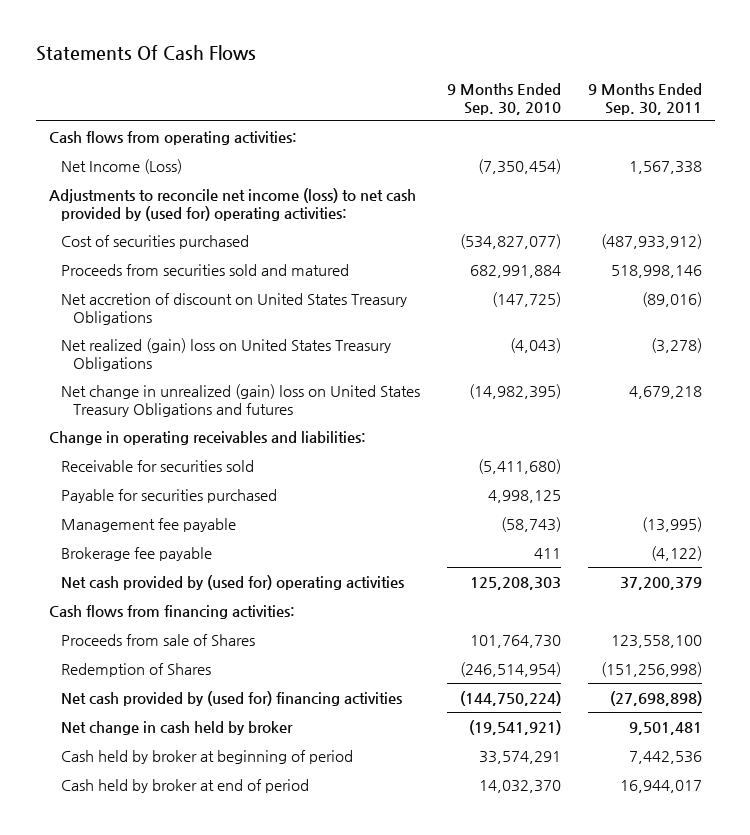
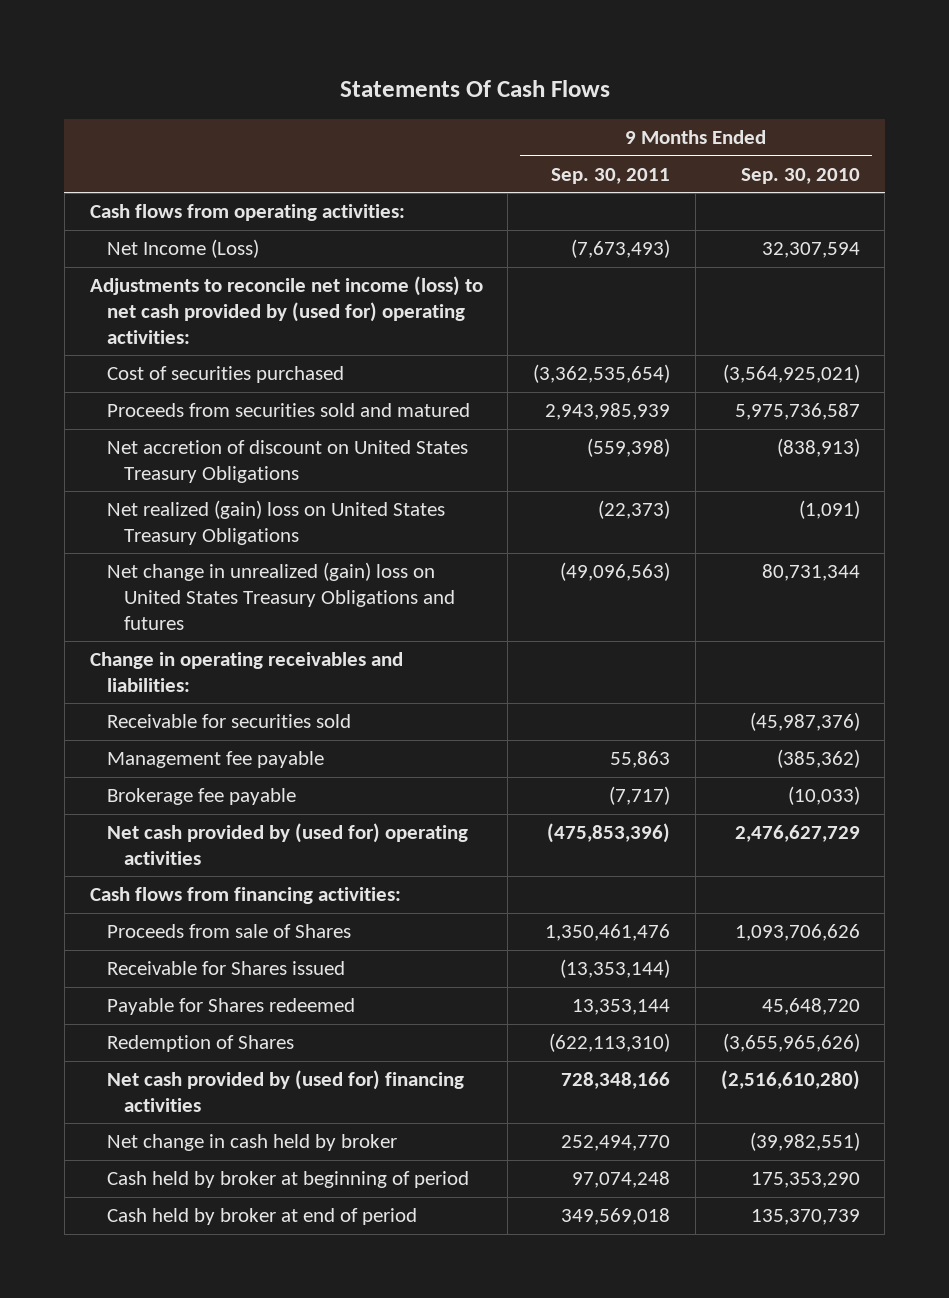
- | 9 Months Ended Sep. 30, 2010 | 9 Months Ended Sep. 30, 2011
+ | 9 Months Ended Sep. 30, 2011 | 9 Months Ended Sep. 30, 2010
- Net Income (Loss) | (7,350,454) | 1,567,338
+ Net Income (Loss) | (7,673,493) | 32,307,594
- Cost of securities purchased | (534,827,077) | (487,933,912)
- Proceeds from securities sold and matured | 682,991,884 | 518,998,146
- Net accretion of discount on United States Treasury Obligations | (147,725) | (89,016)
- Net realized (gain) loss on United States Treasury Obligations | (4,043) | (3,278)
- Net change in unrealized (gain) loss on United States Treasury Obligations and futures | (14,982,395) | 4,679,218
+ Cost of securities purchased | (3,362,535,654) | (3,564,925,021)
+ Proceeds from securities sold and matured | 2,943,985,939 | 5,975,736,587
+ Net accretion of discount on United States Treasury Obligations | (559,398) | (838,913)
+ Net realized (gain) loss on United States Treasury Obligations | (22,373) | (1,091)
+ Net change in unrealized (gain) loss on United States Treasury Obligations and futures | (49,096,563) | 80,731,344
- Receivable for securities sold | (5,411,680) |
- Payable for securities purchased | 4,998,125 |
- Management fee payable | (58,743) | (13,995)
- Brokerage fee payable | 411 | (4,122)
- Net cash provided by (used for) operating activities | 125,208,303 | 37,200,379
+ Receivable for securities sold | | (45,987,376)
+ Management fee payable | 55,863 | (385,362)
+ Brokerage fee payable | (7,717) | (10,033)
+ Net cash provided by (used for) operating activities | (475,853,396) | 2,476,627,729
- Proceeds from sale of Shares | 101,764,730 | 123,558,100
- Redemption of Shares | (246,514,954) | (151,256,998)
- Net cash provided by (used for) financing activities | (144,750,224) | (27,698,898)
- Net change in cash held by broker | (19,541,921) | 9,501,481
- Cash held by broker at beginning of period | 33,574,291 | 7,442,536
- Cash held by broker at end of period | 14,032,370 | 16,944,017
+ Proceeds from sale of Shares | 1,350,461,476 | 1,093,706,626
+ Receivable for Shares issued | (13,353,144) |
+ Payable for Shares redeemed | 13,353,144 | 45,648,720
+ Redemption of Shares | (622,113,310) | (3,655,965,626)
+ Net cash provided by (used for) financing activities | 728,348,166 | (2,516,610,280)
+ Net change in cash held by broker | 252,494,770 | (39,982,551)
+ Cash held by broker at beginning of period | 97,074,248 | 175,353,290
+ Cash held by broker at end of period | 349,569,018 | 135,370,739

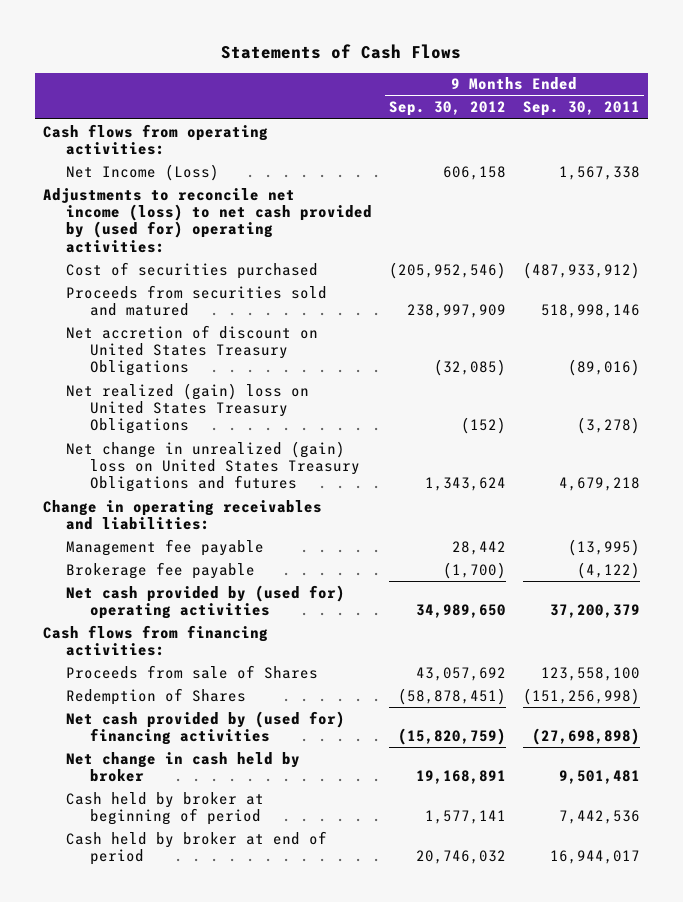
- Statements Of Cash Flows
+ Statements of Cash Flows
- | 9 Months Ended Sep. 30, 2011 | 9 Months Ended Sep. 30, 2010
+ | 9 Months Ended Sep. 30, 2012 | 9 Months Ended Sep. 30, 2011
- Net Income (Loss) | (7,673,493) | 32,307,594
+ Net Income (Loss) | 606,158 | 1,567,338
- Cost of securities purchased | (3,362,535,654) | (3,564,925,021)
- Proceeds from securities sold and matured | 2,943,985,939 | 5,975,736,587
- Net accretion of discount on United States Treasury Obligations | (559,398) | (838,913)
- Net realized (gain) loss on United States Treasury Obligations | (22,373) | (1,091)
- Net change in unrealized (gain) loss on United States Treasury Obligations and futures | (49,096,563) | 80,731,344
+ Cost of securities purchased | (205,952,546) | (487,933,912)
+ Proceeds from securities sold and matured | 238,997,909 | 518,998,146
+ Net accretion of discount on United States Treasury Obligations | (32,085) | (89,016)
+ Net realized (gain) loss on United States Treasury Obligations | (152) | (3,278)
+ Net change in unrealized (gain) loss on United States Treasury Obligations and futures | 1,343,624 | 4,679,218
- Receivable for securities sold | | (45,987,376)
- Management fee payable | 55,863 | (385,362)
- Brokerage fee payable | (7,717) | (10,033)
- Net cash provided by (used for) operating activities | (475,853,396) | 2,476,627,729
+ Management fee payable | 28,442 | (13,995)
+ Brokerage fee payable | (1,700) | (4,122)
+ Net cash provided by (used for) operating activities | 34,989,650 | 37,200,379
- Proceeds from sale of Shares | 1,350,461,476 | 1,093,706,626
- Receivable for Shares issued | (13,353,144) |
- Payable for Shares redeemed | 13,353,144 | 45,648,720
- Redemption of Shares | (622,113,310) | (3,655,965,626)
- Net cash provided by (used for) financing activities | 728,348,166 | (2,516,610,280)
- Net change in cash held by broker | 252,494,770 | (39,982,551)
- Cash held by broker at beginning of period | 97,074,248 | 175,353,290
- Cash held by broker at end of period | 349,569,018 | 135,370,739
+ Proceeds from sale of Shares | 43,057,692 | 123,558,100
+ Redemption of Shares | (58,878,451) | (151,256,998)
+ Net cash provided by (used for) financing activities | (15,820,759) | (27,698,898)
+ Net change in cash held by broker | 19,168,891 | 9,501,481
+ Cash held by broker at beginning of period | 1,577,141 | 7,442,536
+ Cash held by broker at end of period | 20,746,032 | 16,944,017

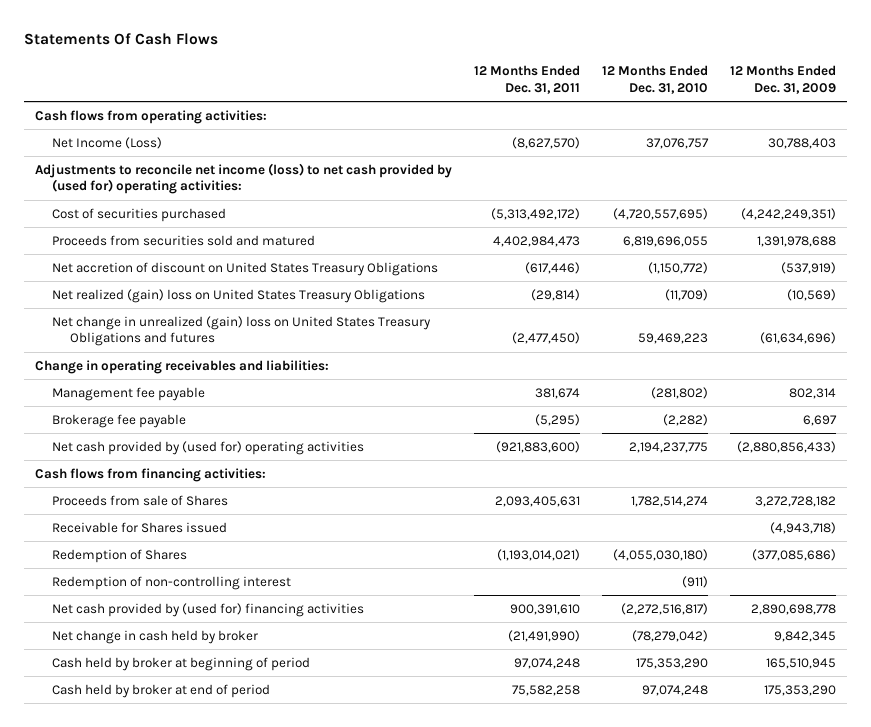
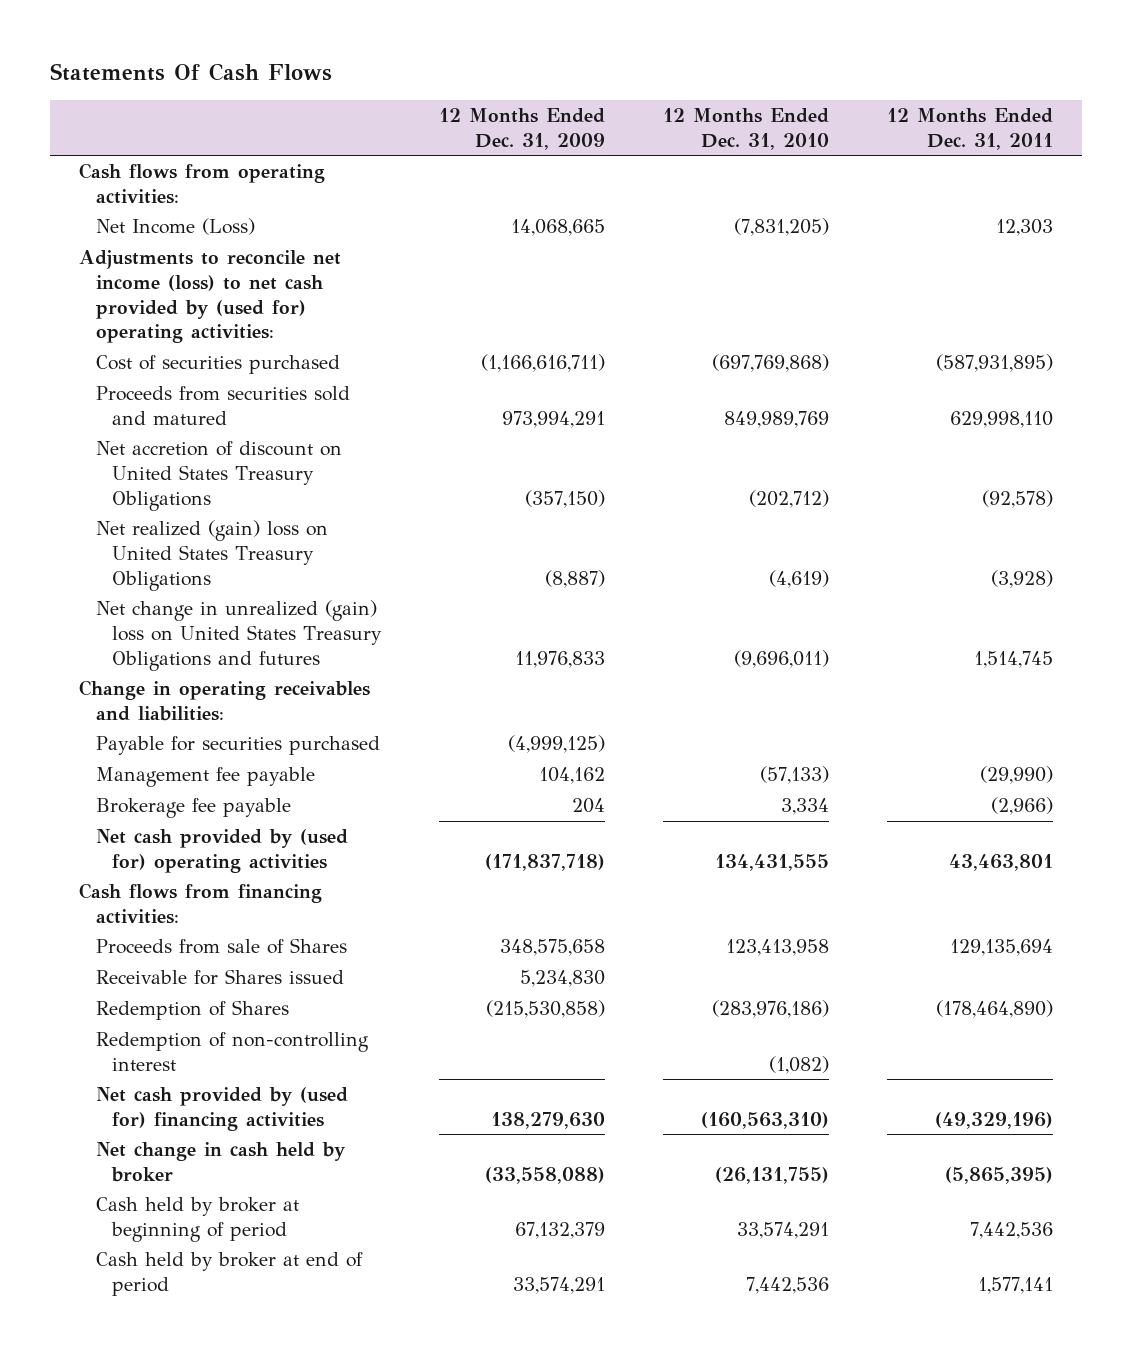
- | 12 Months Ended Dec. 31, 2011 | 12 Months Ended Dec. 31, 2010 | 12 Months Ended Dec. 31, 2009
+ | 12 Months Ended Dec. 31, 2009 | 12 Months Ended Dec. 31, 2010 | 12 Months Ended Dec. 31, 2011
- Net Income (Loss) | (8,627,570) | 37,076,757 | 30,788,403
+ Net Income (Loss) | 14,068,665 | (7,831,205) | 12,303
- Cost of securities purchased | (5,313,492,172) | (4,720,557,695) | (4,242,249,351)
- Proceeds from securities sold and matured | 4,402,984,473 | 6,819,696,055 | 1,391,978,688
- Net accretion of discount on United States Treasury Obligations | (617,446) | (1,150,772) | (537,919)
- Net realized (gain) loss on United States Treasury Obligations | (29,814) | (11,709) | (10,569)
- Net change in unrealized (gain) loss on United States Treasury Obligations and futures | (2,477,450) | 59,469,223 | (61,634,696)
+ Cost of securities purchased | (1,166,616,711) | (697,769,868) | (587,931,895)
+ Proceeds from securities sold and matured | 973,994,291 | 849,989,769 | 629,998,110
+ Net accretion of discount on United States Treasury Obligations | (357,150) | (202,712) | (92,578)
+ Net realized (gain) loss on United States Treasury Obligations | (8,887) | (4,619) | (3,928)
+ Net change in unrealized (gain) loss on United States Treasury Obligations and futures | 11,976,833 | (9,696,011) | 1,514,745
- Management fee payable | 381,674 | (281,802) | 802,314
- Brokerage fee payable | (5,295) | (2,282) | 6,697
- Net cash provided by (used for) operating activities | (921,883,600) | 2,194,237,775 | (2,880,856,433)
+ Payable for securities purchased | (4,999,125) | |
+ Management fee payable | 104,162 | (57,133) | (29,990)
+ Brokerage fee payable | 204 | 3,334 | (2,966)
+ Net cash provided by (used for) operating activities | (171,837,718) | 134,431,555 | 43,463,801
- Proceeds from sale of Shares | 2,093,405,631 | 1,782,514,274 | 3,272,728,182
- Receivable for Shares issued | | | (4,943,718)
- Redemption of Shares | (1,193,014,021) | (4,055,030,180) | (377,085,686)
- Redemption of non-controlling interest | | (911) |
- Net cash provided by (used for) financing activities | 900,391,610 | (2,272,516,817) | 2,890,698,778
- Net change in cash held by broker | (21,491,990) | (78,279,042) | 9,842,345
- Cash held by broker at beginning of period | 97,074,248 | 175,353,290 | 165,510,945
- Cash held by broker at end of period | 75,582,258 | 97,074,248 | 175,353,290
+ Proceeds from sale of Shares | 348,575,658 | 123,413,958 | 129,135,694
+ Receivable for Shares issued | 5,234,830 | |
+ Redemption of Shares | (215,530,858) | (283,976,186) | (178,464,890)
+ Redemption of non-controlling interest | | (1,082) |
+ Net cash provided by (used for) financing activities | 138,279,630 | (160,563,310) | (49,329,196)
+ Net change in cash held by broker | (33,558,088) | (26,131,755) | (5,865,395)
+ Cash held by broker at beginning of period | 67,132,379 | 33,574,291 | 7,442,536
+ Cash held by broker at end of period | 33,574,291 | 7,442,536 | 1,577,141

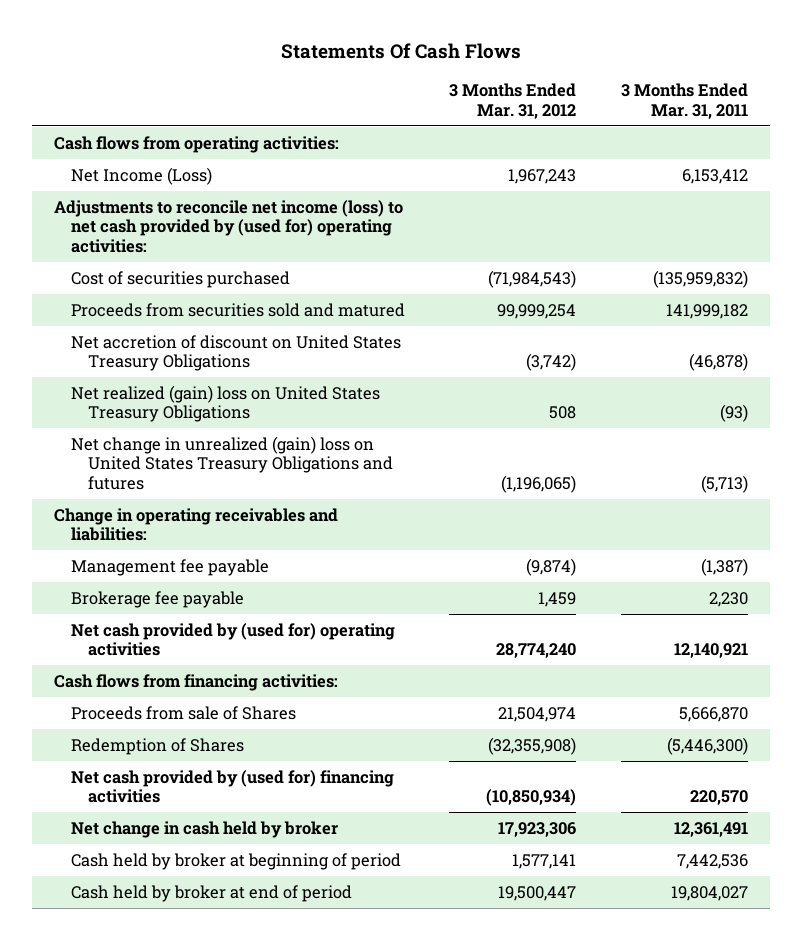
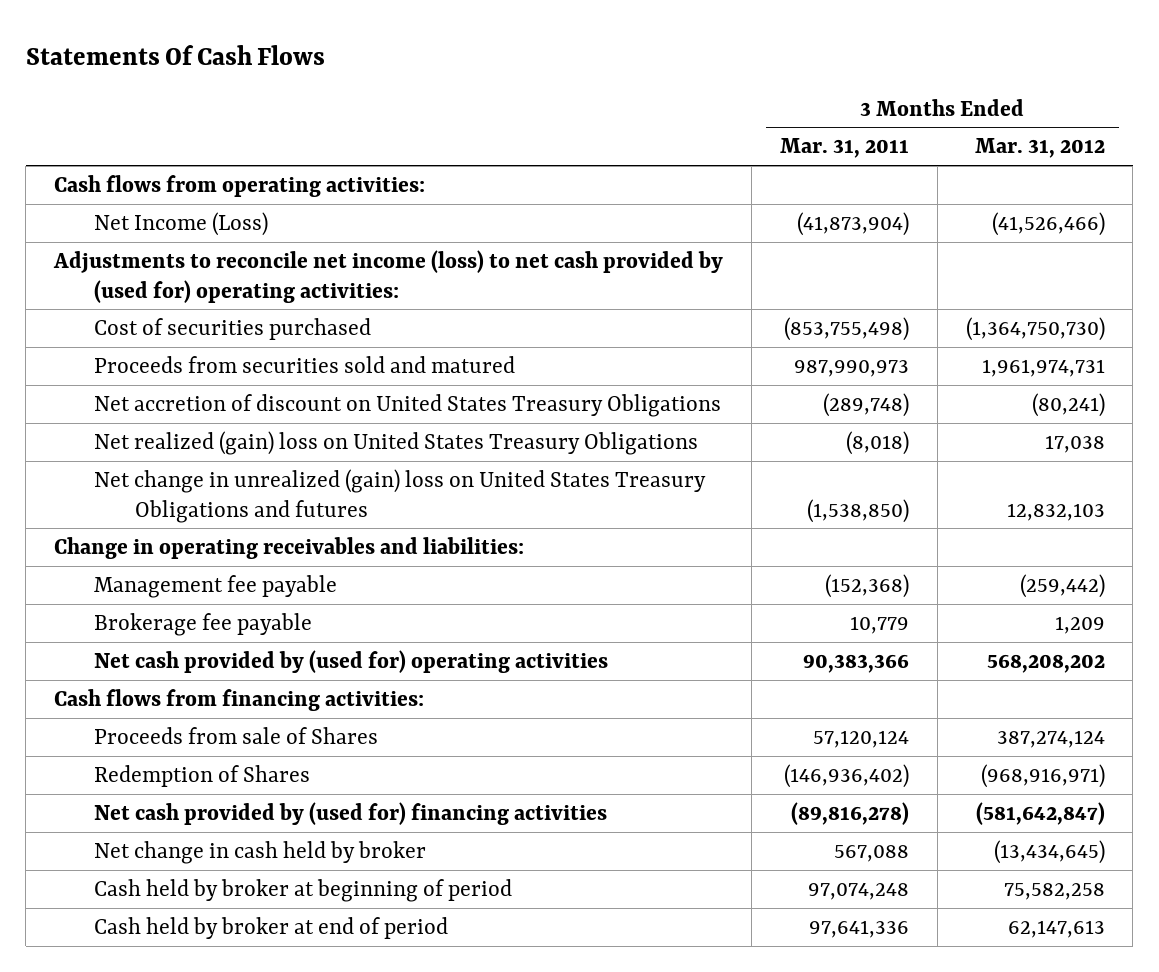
- | 3 Months Ended Mar. 31, 2012 | 3 Months Ended Mar. 31, 2011
+ | 3 Months Ended Mar. 31, 2011 | 3 Months Ended Mar. 31, 2012
- Net Income (Loss) | 1,967,243 | 6,153,412
+ Net Income (Loss) | (41,873,904) | (41,526,466)
- Cost of securities purchased | (71,984,543) | (135,959,832)
- Proceeds from securities sold and matured | 99,999,254 | 141,999,182
- Net accretion of discount on United States Treasury Obligations | (3,742) | (46,878)
- Net realized (gain) loss on United States Treasury Obligations | 508 | (93)
- Net change in unrealized (gain) loss on United States Treasury Obligations and futures | (1,196,065) | (5,713)
+ Cost of securities purchased | (853,755,498) | (1,364,750,730)
+ Proceeds from securities sold and matured | 987,990,973 | 1,961,974,731
+ Net accretion of discount on United States Treasury Obligations | (289,748) | (80,241)
+ Net realized (gain) loss on United States Treasury Obligations | (8,018) | 17,038
+ Net change in unrealized (gain) loss on United States Treasury Obligations and futures | (1,538,850) | 12,832,103
- Management fee payable | (9,874) | (1,387)
- Brokerage fee payable | 1,459 | 2,230
- Net cash provided by (used for) operating activities | 28,774,240 | 12,140,921
+ Management fee payable | (152,368) | (259,442)
+ Brokerage fee payable | 10,779 | 1,209
+ Net cash provided by (used for) operating activities | 90,383,366 | 568,208,202
- Proceeds from sale of Shares | 21,504,974 | 5,666,870
- Redemption of Shares | (32,355,908) | (5,446,300)
- Net cash provided by (used for) financing activities | (10,850,934) | 220,570
- Net change in cash held by broker | 17,923,306 | 12,361,491
- Cash held by broker at beginning of period | 1,577,141 | 7,442,536
- Cash held by broker at end of period | 19,500,447 | 19,804,027
+ Proceeds from sale of Shares | 57,120,124 | 387,274,124
+ Redemption of Shares | (146,936,402) | (968,916,971)
+ Net cash provided by (used for) financing activities | (89,816,278) | (581,642,847)
+ Net change in cash held by broker | 567,088 | (13,434,645)
+ Cash held by broker at beginning of period | 97,074,248 | 75,582,258
+ Cash held by broker at end of period | 97,641,336 | 62,147,613

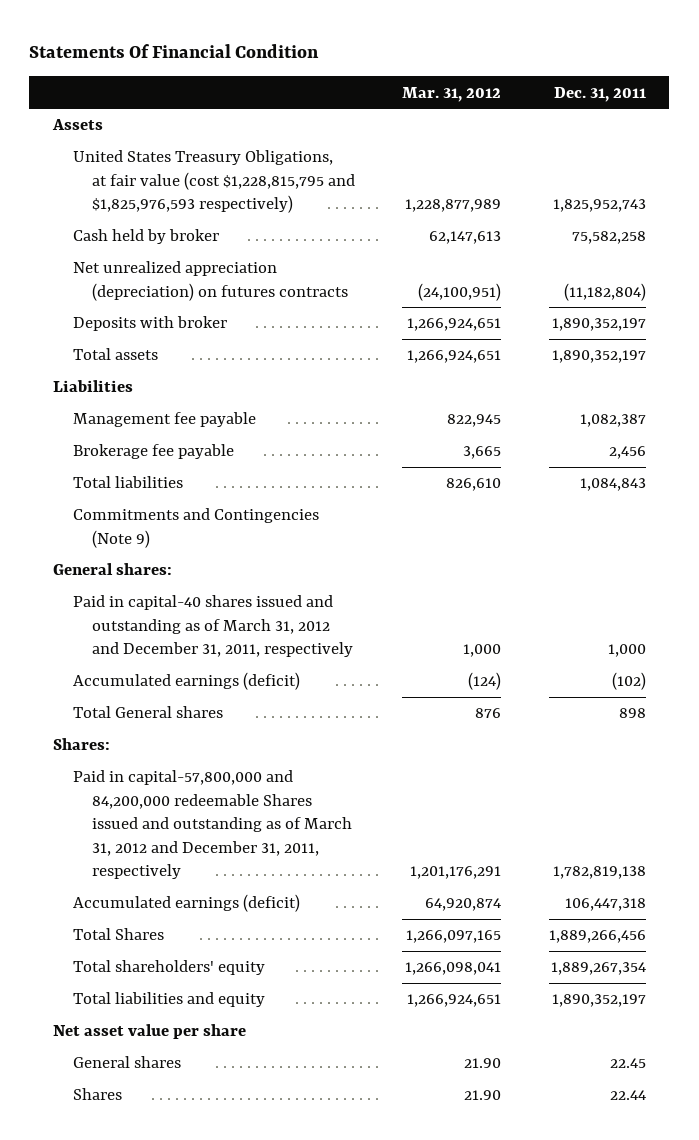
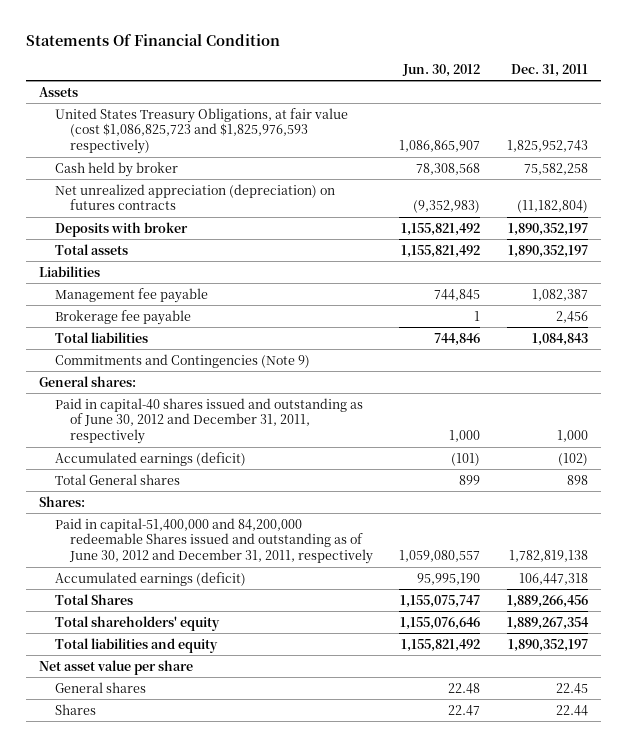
- | Mar. 31, 2012 | Dec. 31, 2011
+ | Jun. 30, 2012 | Dec. 31, 2011
- United States Treasury Obligations, at fair value (cost $1,228,815,795 and $1,825,976,593 respectively) | 1,228,877,989 | 1,825,952,743
+ United States Treasury Obligations, at fair value (cost $1,086,825,723 and $1,825,976,593 respectively) | 1,086,865,907 | 1,825,952,743
- Paid in capital-40 shares issued and outstanding as of March 31, 2012 and December 31, 2011, respectively | 1,000 | 1,000
+ Paid in capital-40 shares issued and outstanding as of June 30, 2012 and December 31, 2011, respectively | 1,000 | 1,000
- Paid in capital-57,800,000 and 84,200,000 redeemable Shares issued and outstanding as of March 31, 2012 and December 31, 2011, respectively | 1,201,176,291 | 1,782,819,138
+ Paid in capital-51,400,000 and 84,200,000 redeemable Shares issued and outstanding as of June 30, 2012 and December 31, 2011, respectively | 1,059,080,557 | 1,782,819,138

